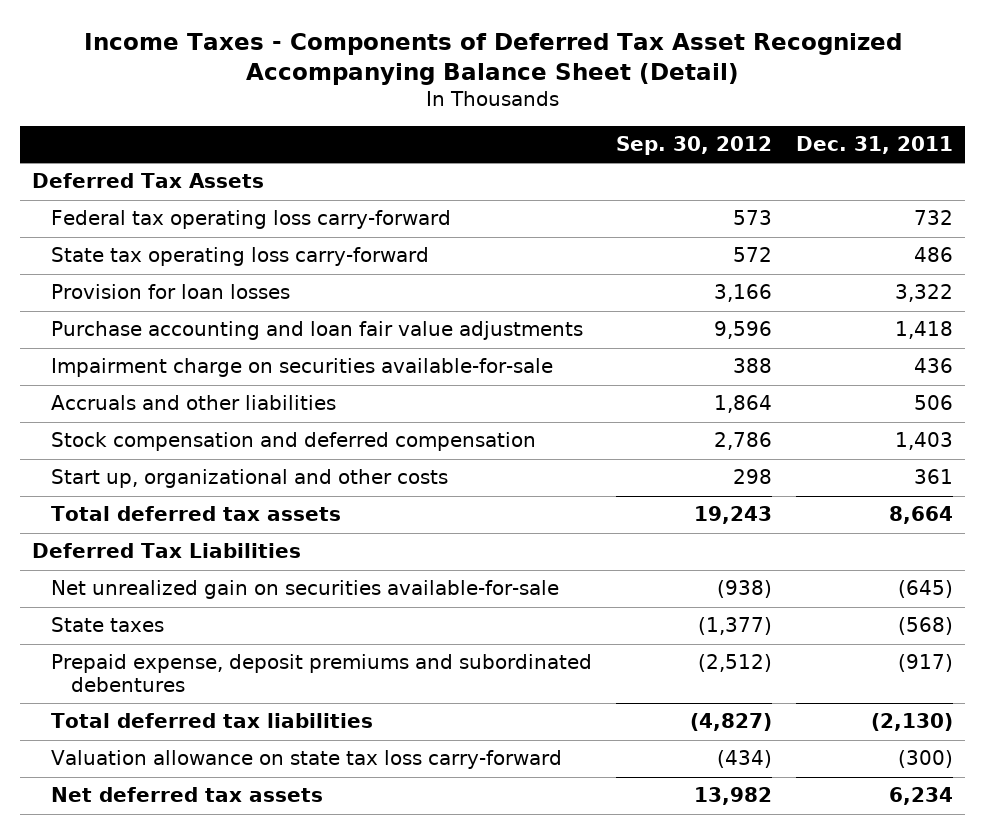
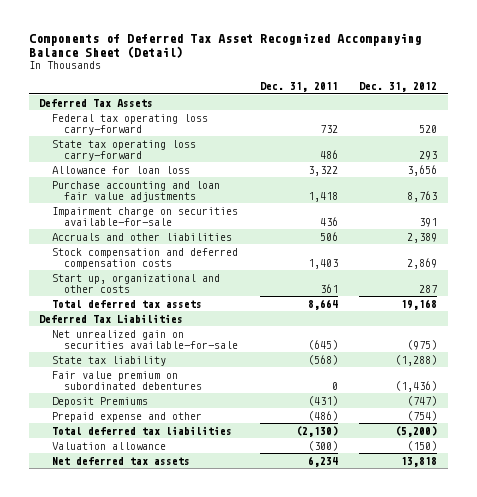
- Income Taxes - Components of Deferred Tax Asset Recognized Accompanying Balance Sheet (Detail)
+ Components of Deferred Tax Asset Recognized Accompanying Balance Sheet (Detail)
- | Sep. 30, 2012 | Dec. 31, 2011
+ | Dec. 31, 2011 | Dec. 31, 2012
- Provision for loan losses | 3,166 | 3,322
+ Allowance for loan loss | 3,322 | 3,656
- Stock compensation and deferred compensation | 2,786 | 1,403
+ Stock compensation and deferred compensation costs | 1,403 | 2,869
- State taxes | (1,377) | (568)
- Prepaid expense, deposit premiums and subordinated debentures | (2,512) | (917)
+ State tax liability | (568) | (1,288)
+ Fair value premium on subordinated debentures | 0 | (1,436)
+ Deposit Premiums | (431) | (747)
+ Prepaid expense and other | (486) | (754)
- Valuation allowance on state tax loss carry-forward | (434) | (300)
+ Valuation allowance | (300) | (150)

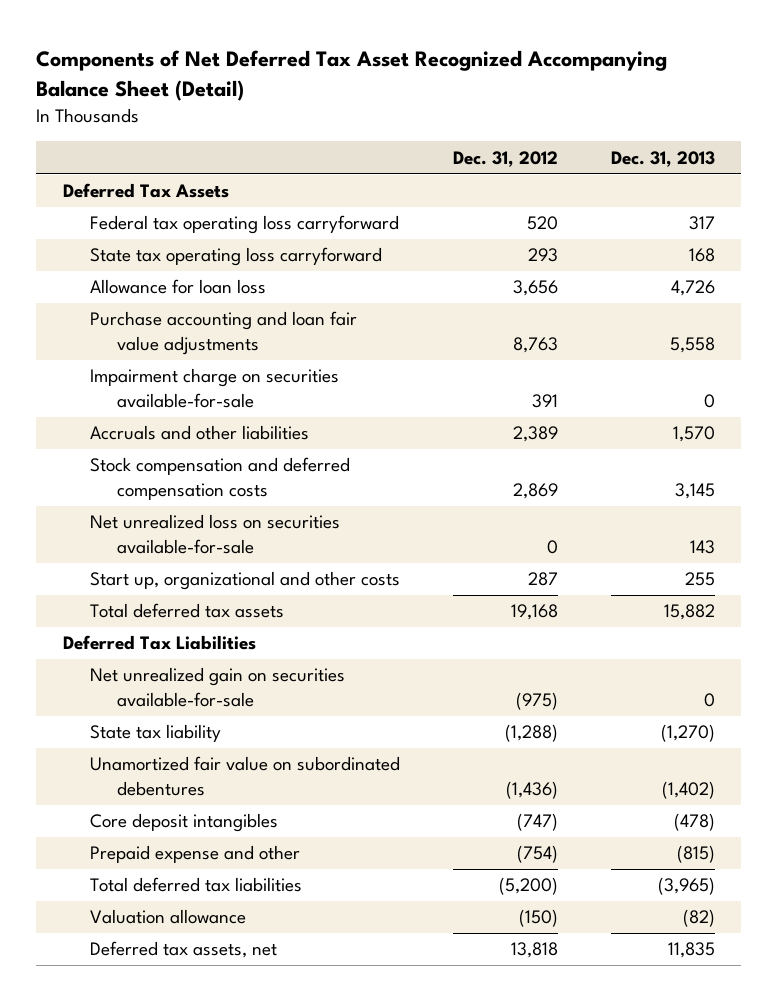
- Components of Deferred Tax Asset Recognized Accompanying Balance Sheet (Detail)
+ Components of Net Deferred Tax Asset Recognized Accompanying Balance Sheet (Detail)
- | Dec. 31, 2011 | Dec. 31, 2012
+ | Dec. 31, 2012 | Dec. 31, 2013
- Federal tax operating loss carry-forward | 732 | 520
- State tax operating loss carry-forward | 486 | 293
+ Federal tax operating loss carryforward | 520 | 317
+ State tax operating loss carryforward | 293 | 168
+ Net unrealized loss on securities available-for-sale | 0 | 143
- Fair value premium on subordinated debentures | 0 | (1,436)
- Deposit Premiums | (431) | (747)
+ Unamortized fair value on subordinated debentures | (1,436) | (1,402)
+ Core deposit intangibles | (747) | (478)
- Net deferred tax assets | 6,234 | 13,818
+ Deferred tax assets, net | 13,818 | 11,835

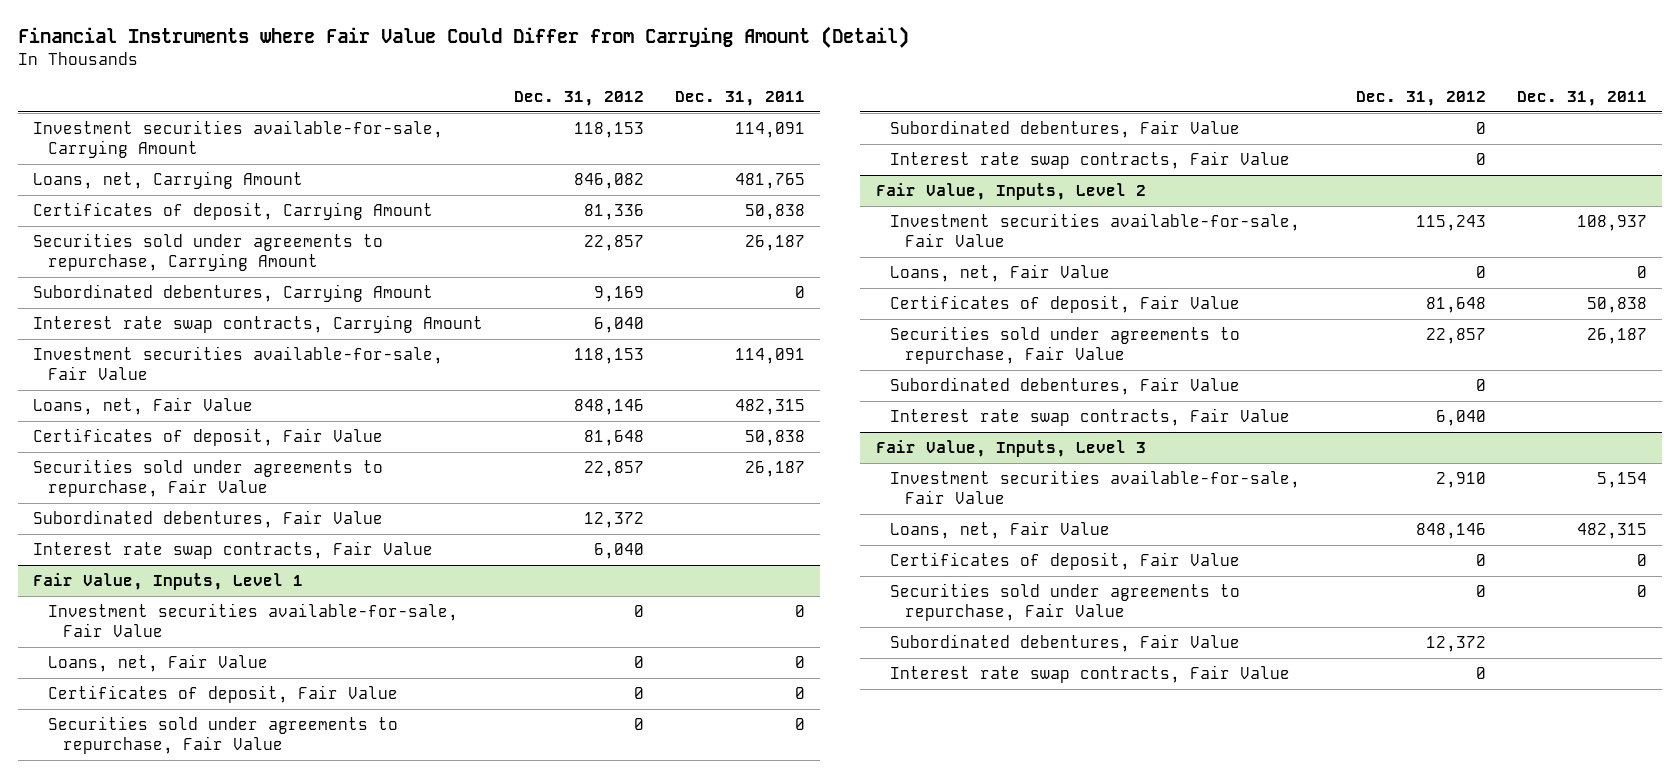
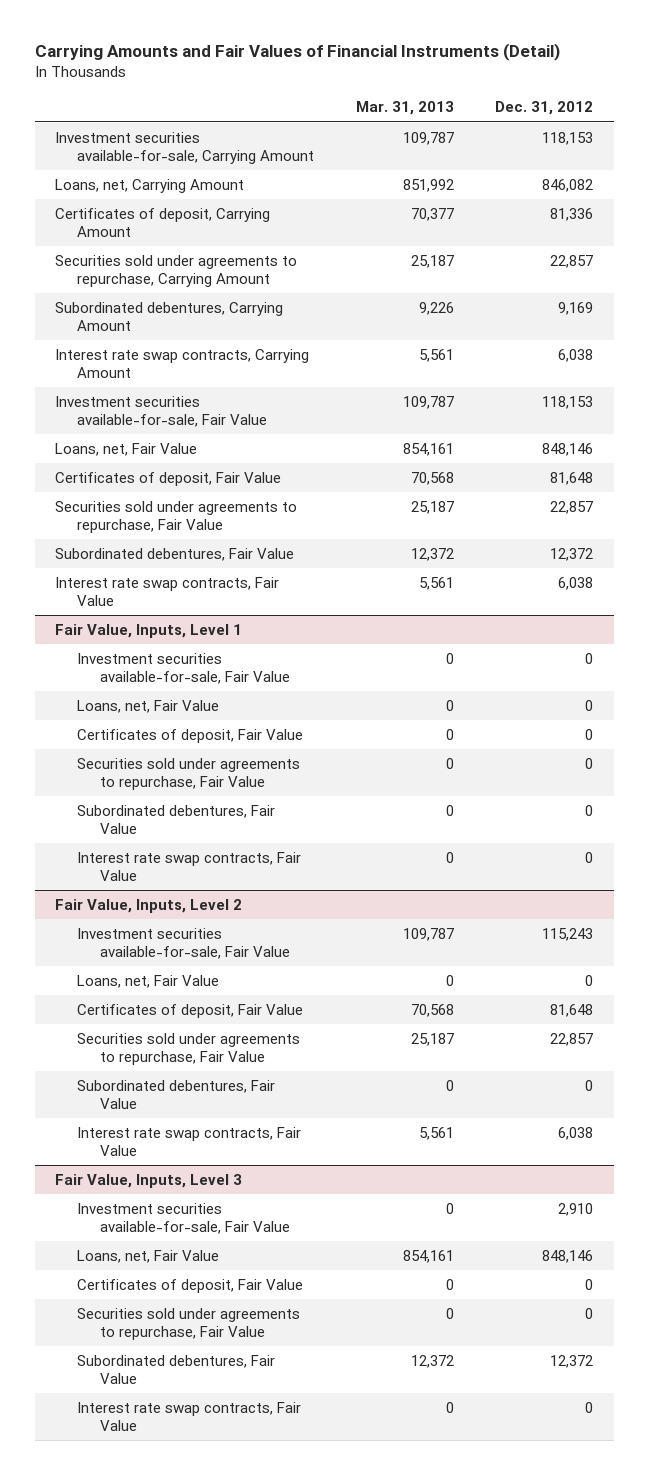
- Financial Instruments where Fair Value Could Differ from Carrying Amount (Detail)
+ Carrying Amounts and Fair Values of Financial Instruments (Detail)
- | Dec. 31, 2012 | Dec. 31, 2011
+ | Mar. 31, 2013 | Dec. 31, 2012
- Interest rate swap contracts, Carrying Amount | 6,040 |
+ Interest rate swap contracts, Carrying Amount | 5,561 | 6,038
- Interest rate swap contracts, Fair Value | 6,040 |
+ Interest rate swap contracts, Fair Value | 5,561 | 6,038
@ Fair Value, Inputs, Level 2
- Interest rate swap contracts, Fair Value | 6,040 |
+ Interest rate swap contracts, Fair Value | 5,561 | 6,038

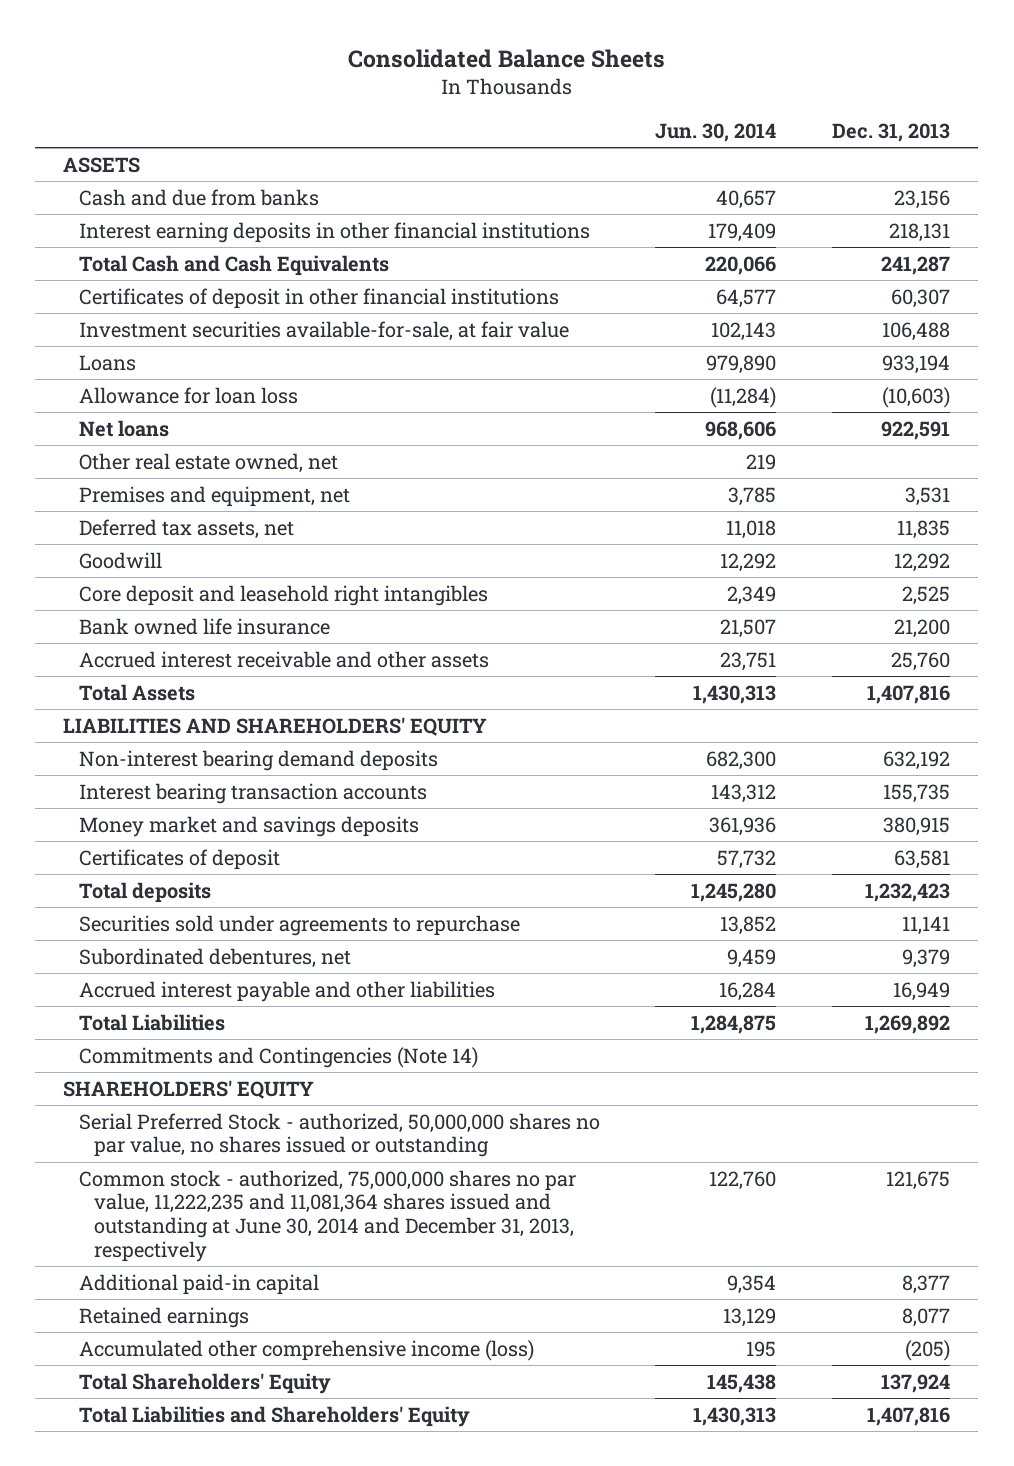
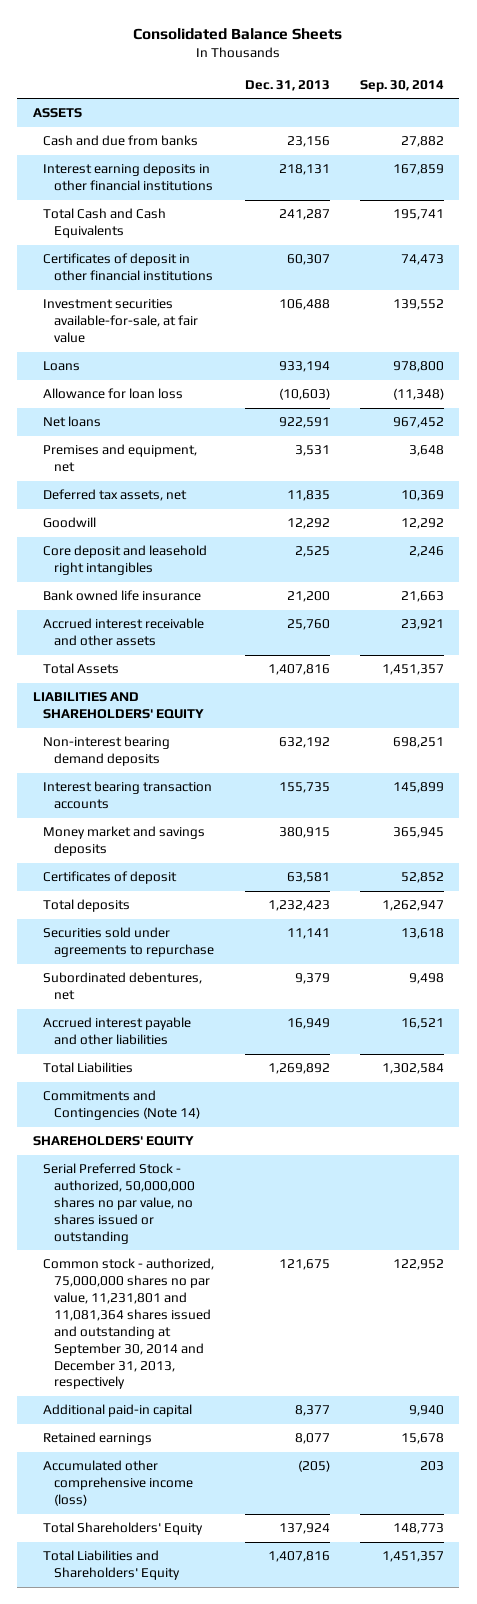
- | Jun. 30, 2014 | Dec. 31, 2013
+ | Dec. 31, 2013 | Sep. 30, 2014
- Other real estate owned, net | 219 |
- Common stock - authorized, 75,000,000 shares no par value, 11,222,235 and 11,081,364 shares issued and outstanding at June 30, 2014 and December 31, 2013, respectively | 122,760 | 121,675
+ Common stock - authorized, 75,000,000 shares no par value, 11,231,801 and 11,081,364 shares issued and outstanding at September 30, 2014 and December 31, 2013, respectively | 121,675 | 122,952

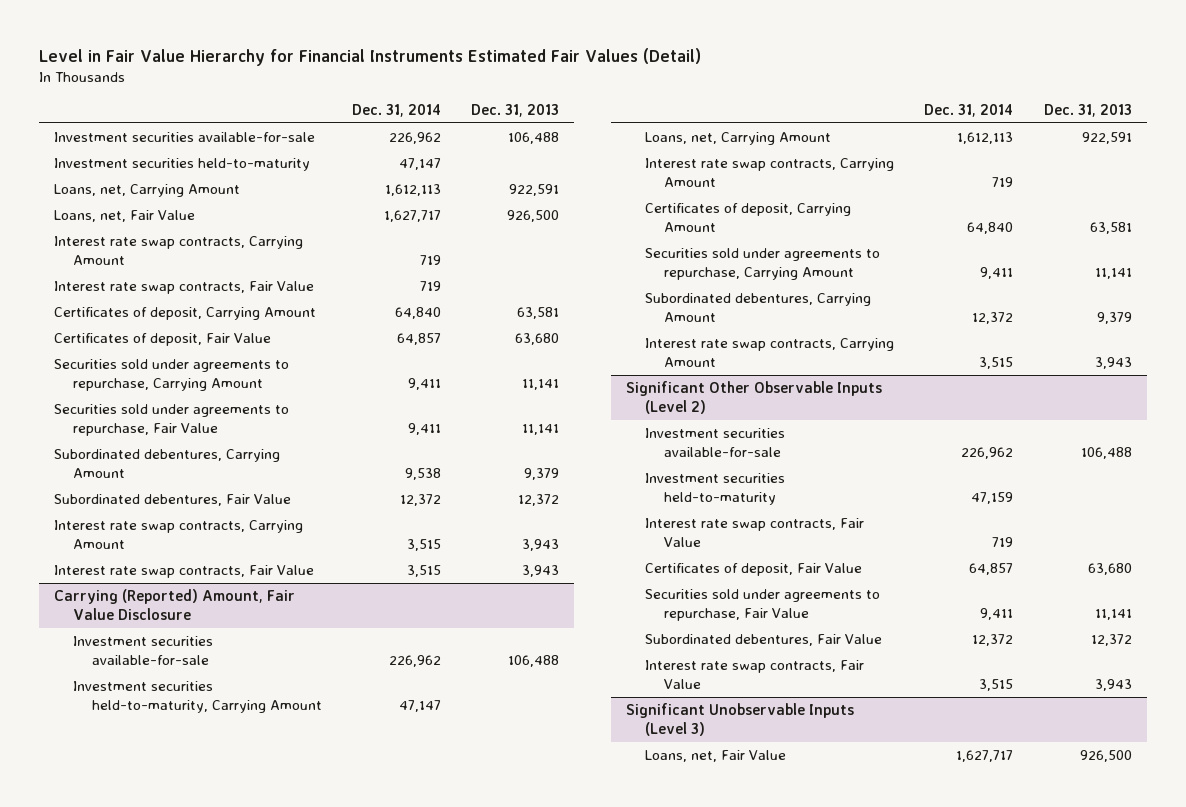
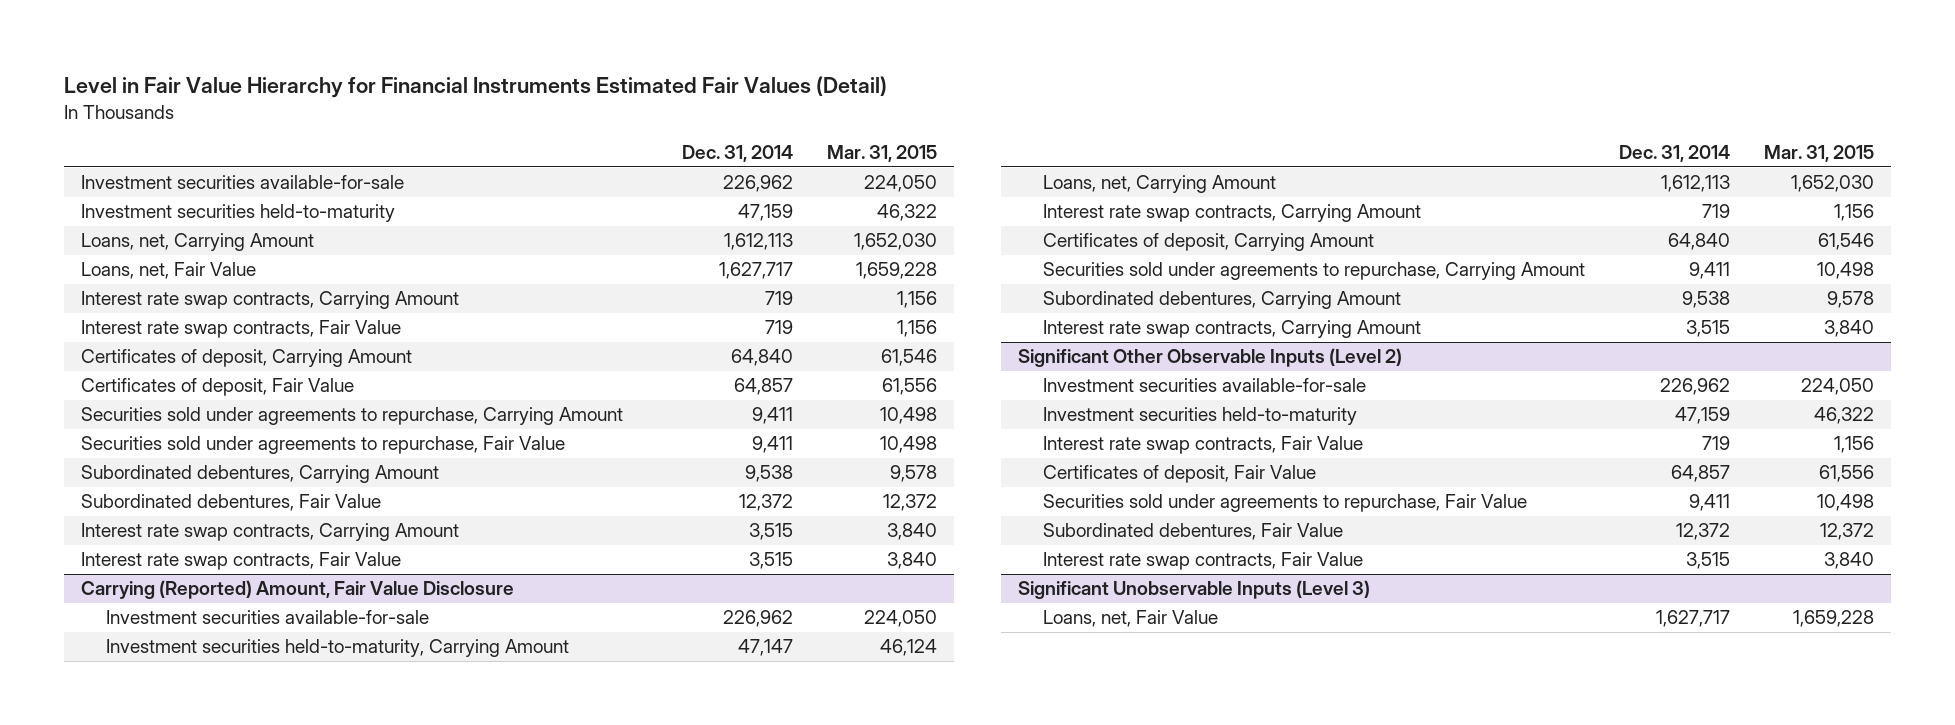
- | Dec. 31, 2014 | Dec. 31, 2013
+ | Dec. 31, 2014 | Mar. 31, 2015
- Investment securities held-to-maturity | 47,147 |
+ Investment securities held-to-maturity | 47,159 | 46,322
@ Carrying (Reported) Amount, Fair Value Disclosure
- Subordinated debentures, Carrying Amount | 12,372 | 9,379
+ Subordinated debentures, Carrying Amount | 9,538 | 9,578

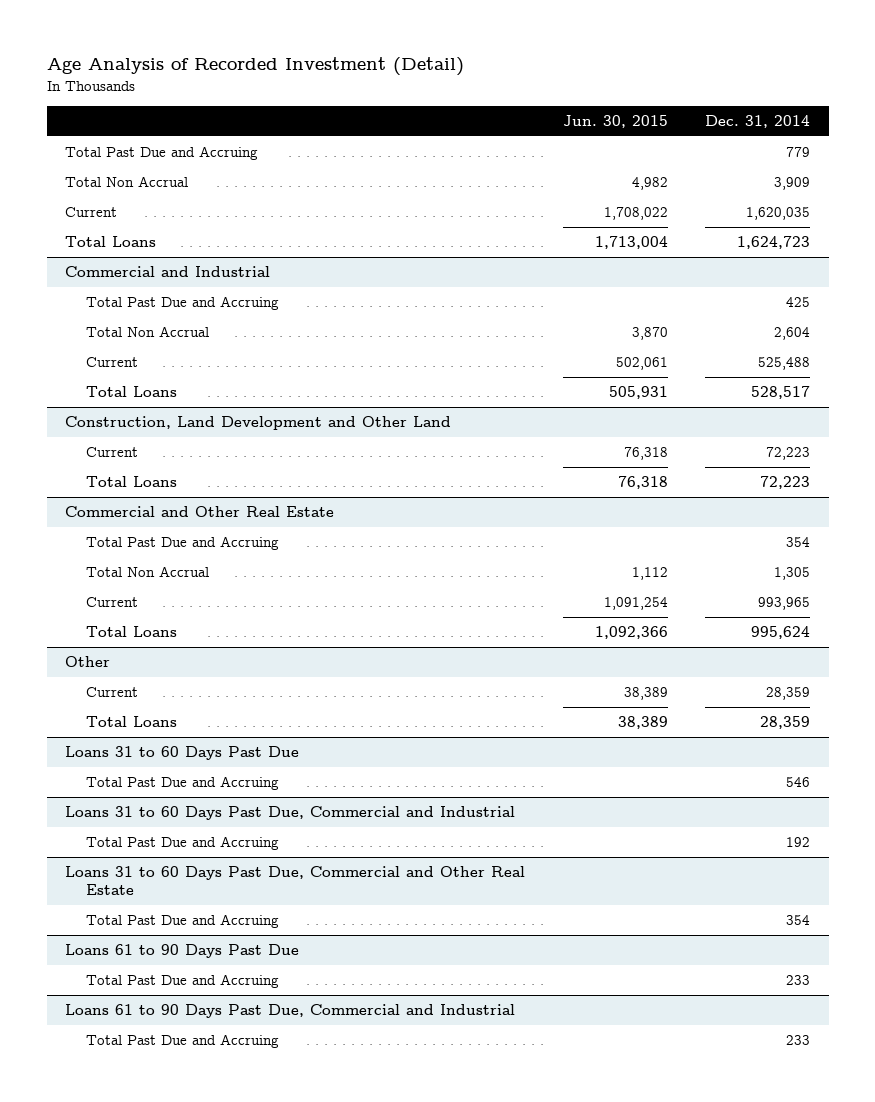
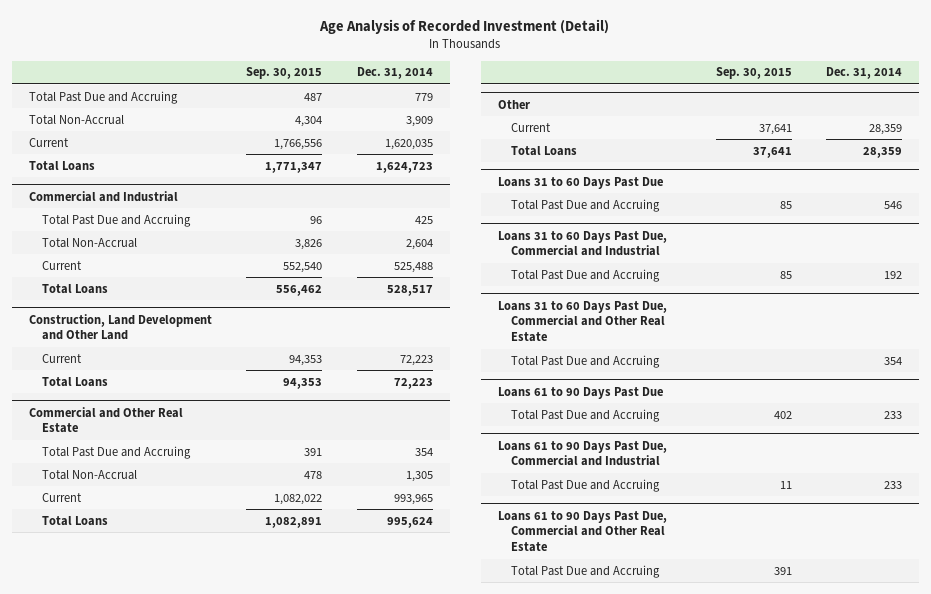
- | Jun. 30, 2015 | Dec. 31, 2014
+ | Sep. 30, 2015 | Dec. 31, 2014
- Total Non Accrual | 4,982 | 3,909
+ Total Non-Accrual | 4,304 | 3,909
@ Commercial and Industrial
- Total Non Accrual | 3,870 | 2,604
+ Total Non-Accrual | 3,826 | 2,604
@ Commercial and Other Real Estate
- Total Non Accrual | 1,112 | 1,305
+ Total Non-Accrual | 478 | 1,305
+ Loans 61 to 90 Days Past Due, Commercial and Other Real Estate
+ Total Past Due and Accruing | 391 |

